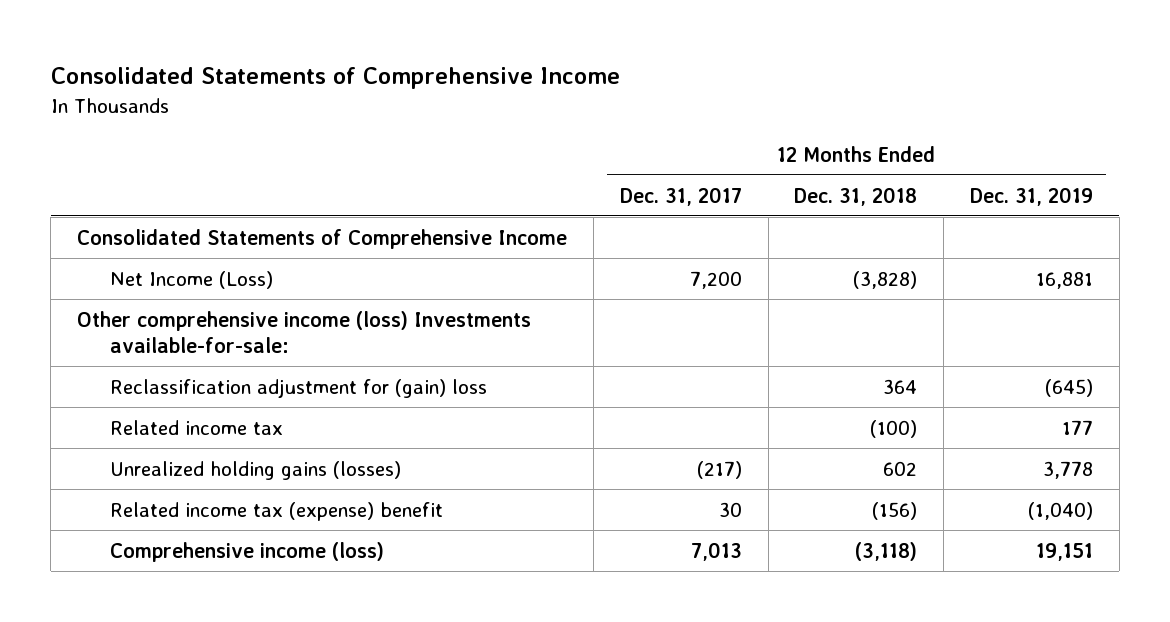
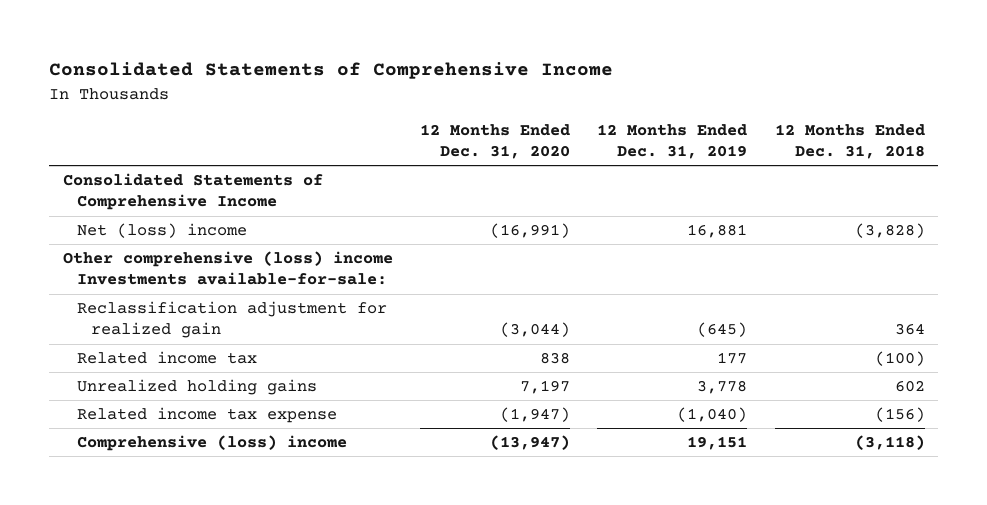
- | 12 Months Ended Dec. 31, 2017 | 12 Months Ended Dec. 31, 2018 | 12 Months Ended Dec. 31, 2019
+ | 12 Months Ended Dec. 31, 2020 | 12 Months Ended Dec. 31, 2019 | 12 Months Ended Dec. 31, 2018
- Net Income (Loss) | 7,200 | (3,828) | 16,881
- Other comprehensive income (loss) Investments available-for-sale:
- Reclassification adjustment for (gain) loss | | 364 | (645)
+ Net (loss) income | (16,991) | 16,881 | (3,828)
+ Other comprehensive (loss) income Investments available-for-sale:
+ Reclassification adjustment for realized gain | (3,044) | (645) | 364
- Unrealized holding gains (losses) | (217) | 602 | 3,778
- Related income tax (expense) benefit | 30 | (156) | (1,040)
- Comprehensive income (loss) | 7,013 | (3,118) | 19,151
+ Unrealized holding gains | 7,197 | 3,778 | 602
+ Related income tax expense | (1,947) | (1,040) | (156)
+ Comprehensive (loss) income | (13,947) | 19,151 | (3,118)

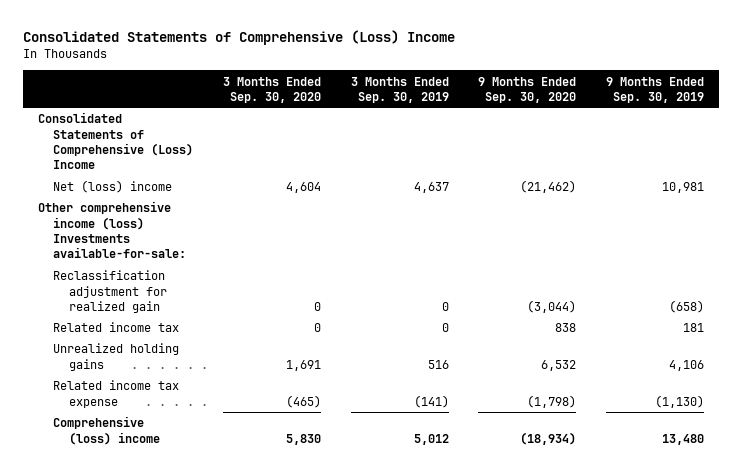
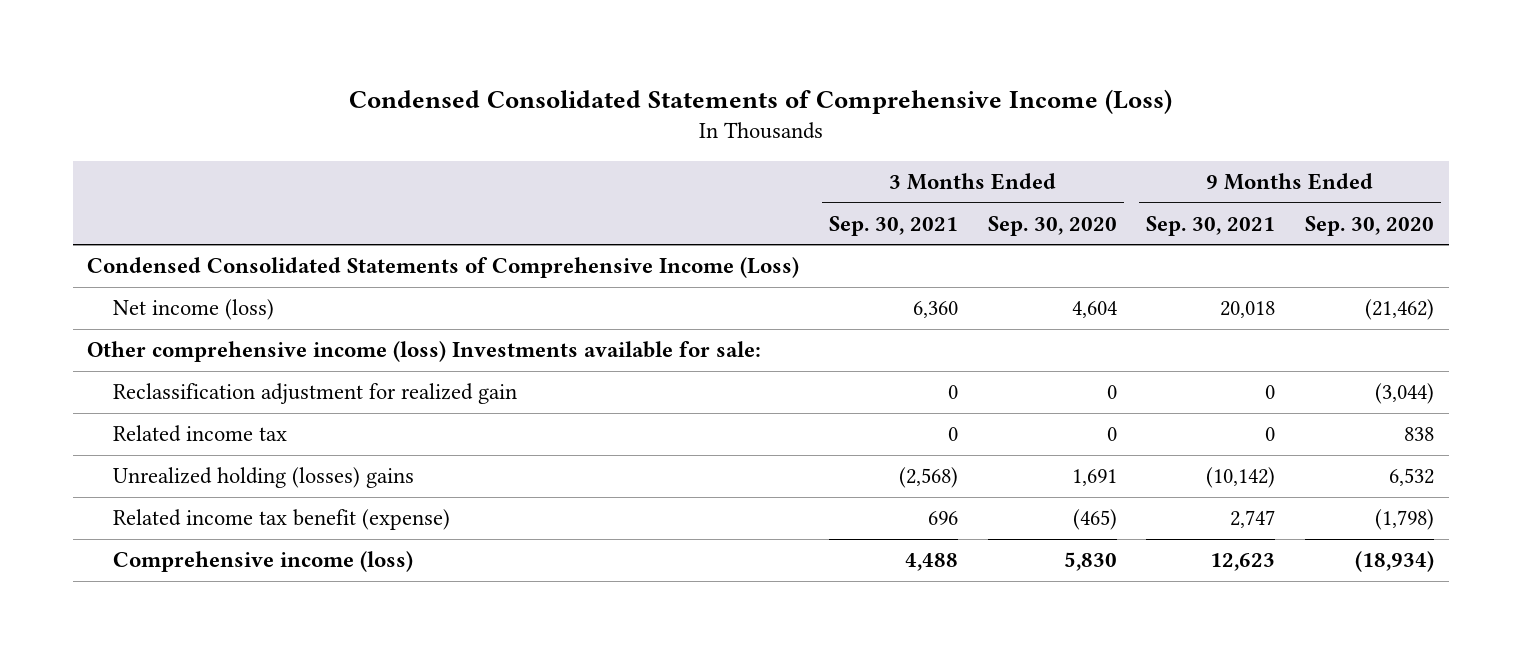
- Consolidated Statements of Comprehensive (Loss) Income
+ Condensed Consolidated Statements of Comprehensive Income (Loss)
- | 3 Months Ended Sep. 30, 2020 | 3 Months Ended Sep. 30, 2019 | 9 Months Ended Sep. 30, 2020 | 9 Months Ended Sep. 30, 2019
+ | 3 Months Ended Sep. 30, 2021 | 3 Months Ended Sep. 30, 2020 | 9 Months Ended Sep. 30, 2021 | 9 Months Ended Sep. 30, 2020
- Consolidated Statements of Comprehensive (Loss) Income
- Net (loss) income | 4,604 | 4,637 | (21,462) | 10,981
- Other comprehensive income (loss) Investments available-for-sale:
+ Condensed Consolidated Statements of Comprehensive Income (Loss)
+ Net income (loss) | 6,360 | 4,604 | 20,018 | (21,462)
+ Other comprehensive income (loss) Investments available for sale:
- Unrealized holding gains | 1,691 | 516 | 6,532 | 4,106
- Related income tax expense | (465) | (141) | (1,798) | (1,130)
- Comprehensive (loss) income | 5,830 | 5,012 | (18,934) | 13,480
+ Unrealized holding (losses) gains | (2,568) | 1,691 | (10,142) | 6,532
+ Related income tax benefit (expense) | 696 | (465) | 2,747 | (1,798)
+ Comprehensive income (loss) | 4,488 | 5,830 | 12,623 | (18,934)

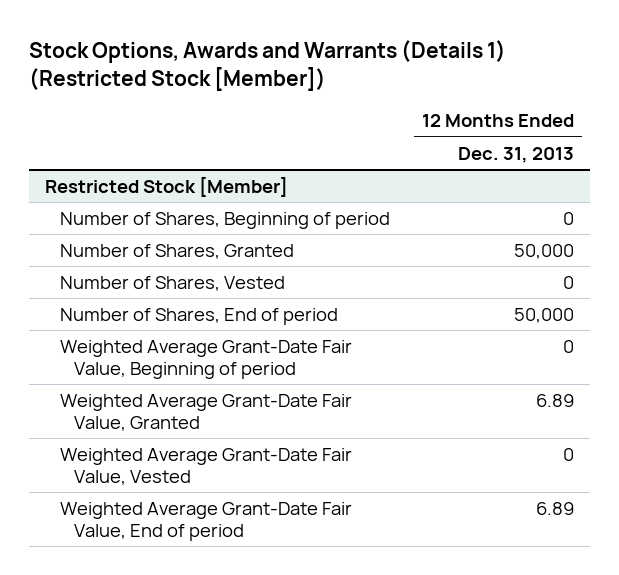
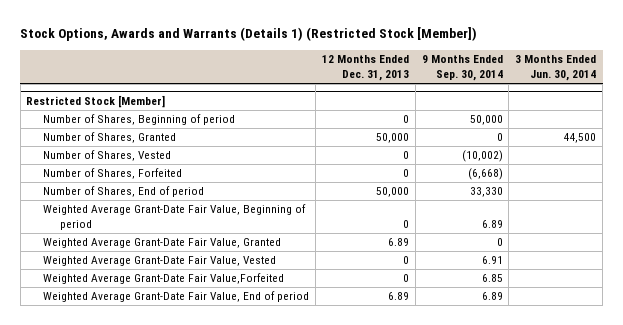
- | 12 Months Ended Dec. 31, 2013
+ | 12 Months Ended Dec. 31, 2013 | 9 Months Ended Sep. 30, 2014 | 3 Months Ended Jun. 30, 2014
@ Restricted Stock [Member]
+ Number of Shares, Forfeited | 0 | (6,668) |
+ Weighted Average Grant-Date Fair Value,Forfeited | 0 | 6.85 |

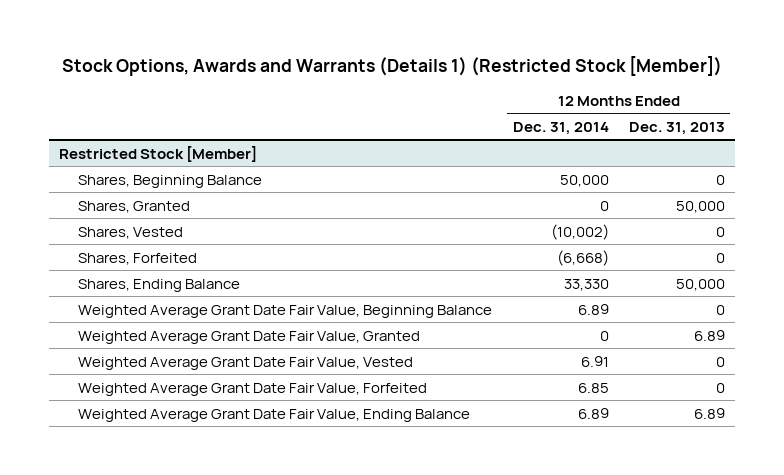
- | 12 Months Ended Dec. 31, 2013 | 9 Months Ended Sep. 30, 2014 | 3 Months Ended Jun. 30, 2014
+ | 12 Months Ended Dec. 31, 2014 | 12 Months Ended Dec. 31, 2013
@ Restricted Stock [Member]
- Number of Shares, Beginning of period | 0 | 50,000 |
- Number of Shares, Granted | 50,000 | 0 | 44,500
- Number of Shares, Vested | 0 | (10,002) |
- Number of Shares, Forfeited | 0 | (6,668) |
- Number of Shares, End of period | 50,000 | 33,330 |
- Weighted Average Grant-Date Fair Value, Beginning of period | 0 | 6.89 |
- Weighted Average Grant-Date Fair Value, Granted | 6.89 | 0 |
- Weighted Average Grant-Date Fair Value, Vested | 0 | 6.91 |
- Weighted Average Grant-Date Fair Value,Forfeited | 0 | 6.85 |
- Weighted Average Grant-Date Fair Value, End of period | 6.89 | 6.89 |
+ Shares, Beginning Balance | 50,000 | 0
+ Shares, Granted | 0 | 50,000
+ Shares, Vested | (10,002) | 0
+ Shares, Forfeited | (6,668) | 0
+ Shares, Ending Balance | 33,330 | 50,000
+ Weighted Average Grant Date Fair Value, Beginning Balance | 6.89 | 0
+ Weighted Average Grant Date Fair Value, Granted | 0 | 6.89
+ Weighted Average Grant Date Fair Value, Vested | 6.91 | 0
+ Weighted Average Grant Date Fair Value, Forfeited | 6.85 | 0
+ Weighted Average Grant Date Fair Value, Ending Balance | 6.89 | 6.89

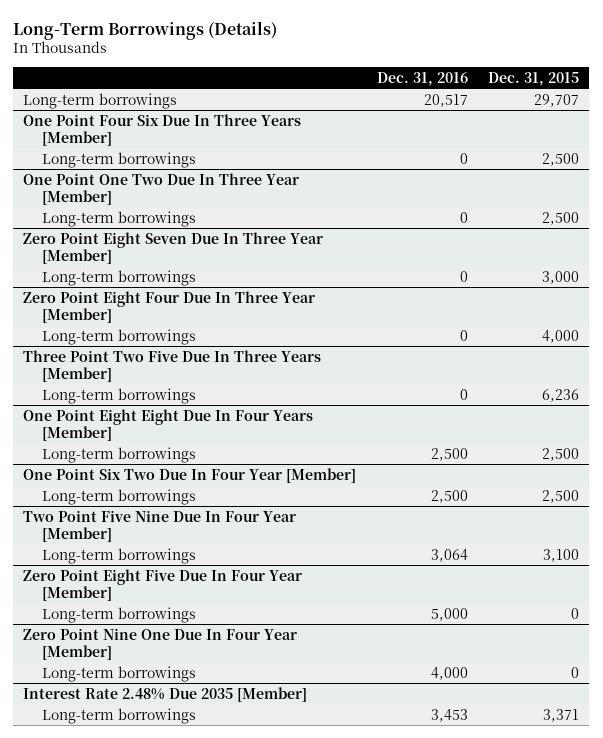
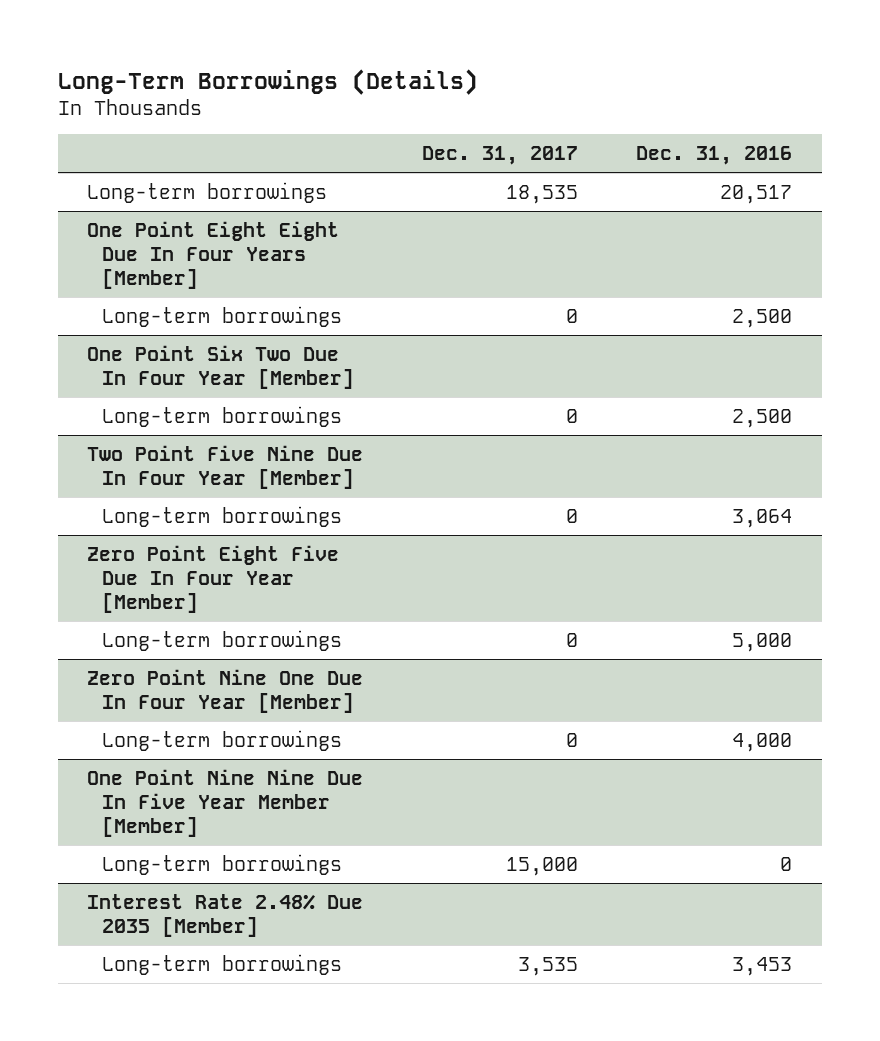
- | Dec. 31, 2016 | Dec. 31, 2015
+ | Dec. 31, 2017 | Dec. 31, 2016
- One Point Four Six Due In Three Years [Member]
- Long-term borrowings | 0 | 2,500
- One Point One Two Due In Three Year [Member]
- Long-term borrowings | 0 | 2,500
- Zero Point Eight Seven Due In Three Year [Member]
- Long-term borrowings | 0 | 3,000
- Zero Point Eight Four Due In Three Year [Member]
- Long-term borrowings | 0 | 4,000
- Three Point Two Five Due In Three Years [Member]
- Long-term borrowings | 0 | 6,236
+ One Point Nine Nine Due In Five Year Member [Member]
+ Long-term borrowings | 15,000 | 0

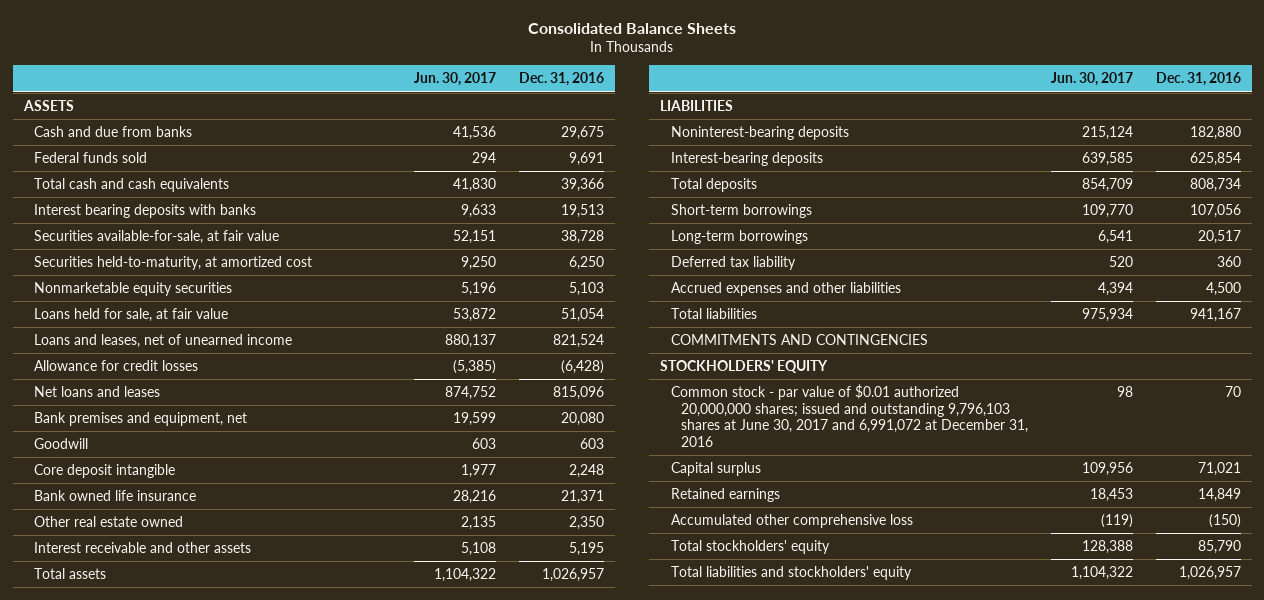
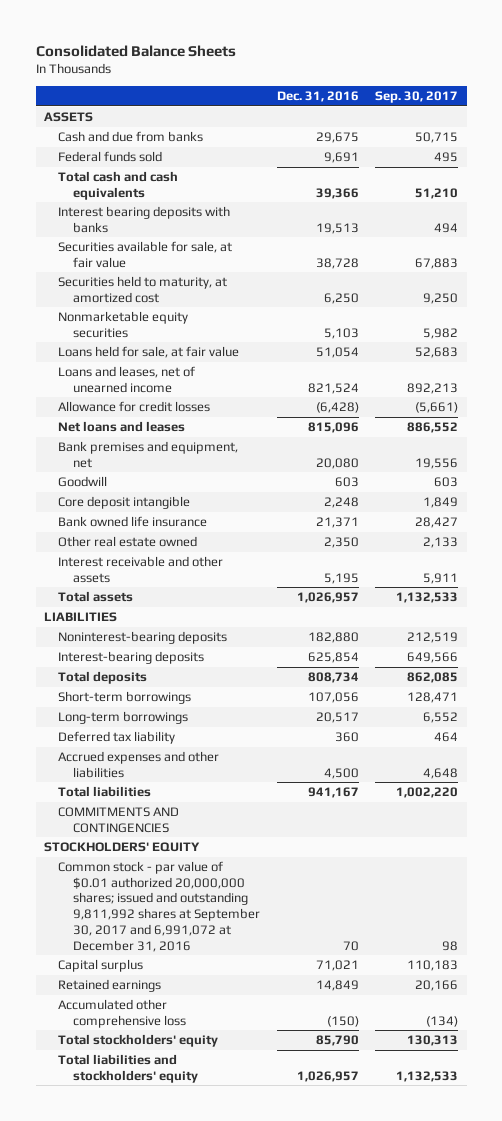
- | Jun. 30, 2017 | Dec. 31, 2016
+ | Dec. 31, 2016 | Sep. 30, 2017
- Securities available-for-sale, at fair value | 52,151 | 38,728
- Securities held-to-maturity, at amortized cost | 9,250 | 6,250
+ Securities available for sale, at fair value | 38,728 | 67,883
+ Securities held to maturity, at amortized cost | 6,250 | 9,250
- Common stock - par value of $0.01 authorized 20,000,000 shares; issued and outstanding 9,796,103 shares at June 30, 2017 and 6,991,072 at December 31, 2016 | 98 | 70
+ Common stock - par value of $0.01 authorized 20,000,000 shares; issued and outstanding 9,811,992 shares at September 30, 2017 and 6,991,072 at December 31, 2016 | 70 | 98

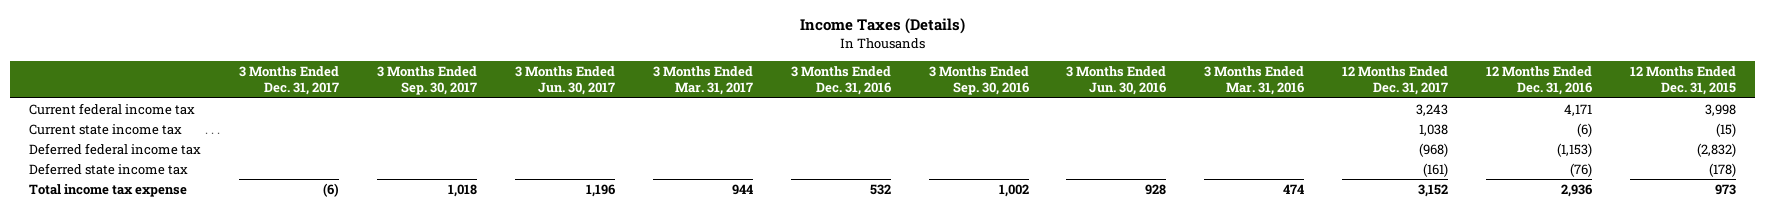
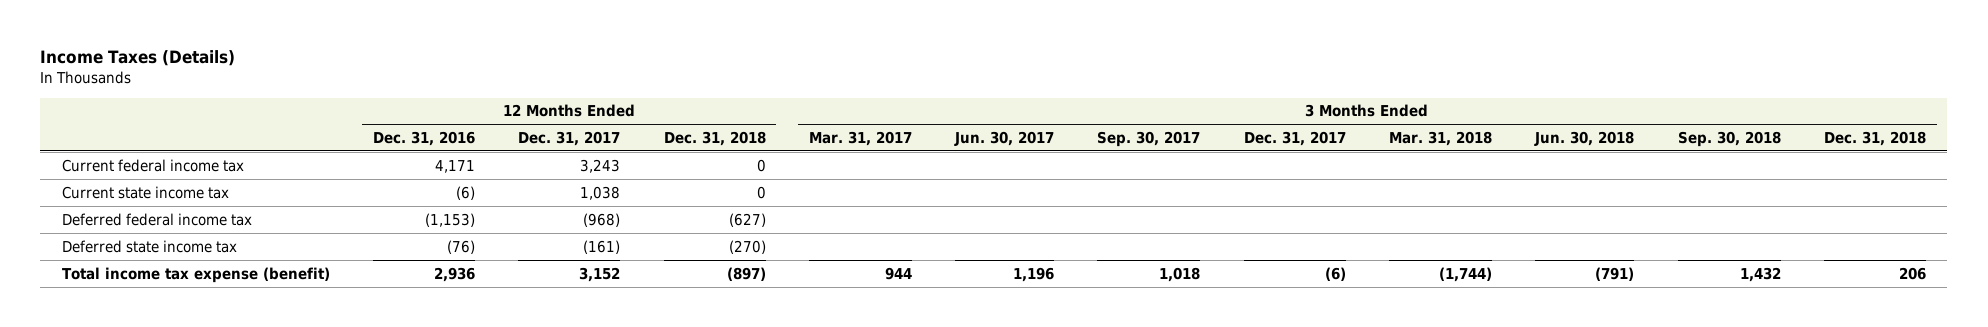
- | 3 Months Ended Dec. 31, 2017 | 3 Months Ended Sep. 30, 2017 | 3 Months Ended Jun. 30, 2017 | 3 Months Ended Mar. 31, 2017 | 3 Months Ended Dec. 31, 2016 | 3 Months Ended Sep. 30, 2016 | 3 Months Ended Jun. 30, 2016 | 3 Months Ended Mar. 31, 2016 | 12 Months Ended Dec. 31, 2017 | 12 Months Ended Dec. 31, 2016 | 12 Months Ended Dec. 31, 2015
+ | 12 Months Ended Dec. 31, 2016 | 12 Months Ended Dec. 31, 2017 | 12 Months Ended Dec. 31, 2018 | 3 Months Ended Mar. 31, 2017 | 3 Months Ended Jun. 30, 2017 | 3 Months Ended Sep. 30, 2017 | 3 Months Ended Dec. 31, 2017 | 3 Months Ended Mar. 31, 2018 | 3 Months Ended Jun. 30, 2018 | 3 Months Ended Sep. 30, 2018 | 3 Months Ended Dec. 31, 2018
- Total income tax expense | (6) | 1,018 | 1,196 | 944 | 532 | 1,002 | 928 | 474 | 3,152 | 2,936 | 973
+ Total income tax expense (benefit) | 2,936 | 3,152 | (897) | 944 | 1,196 | 1,018 | (6) | (1,744) | (791) | 1,432 | 206

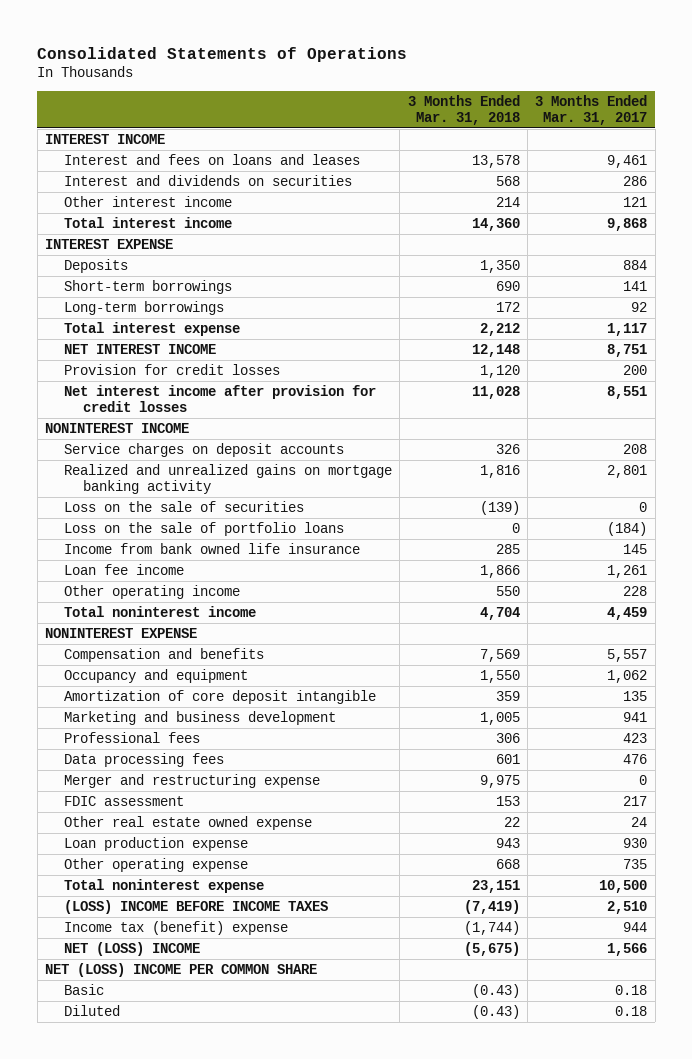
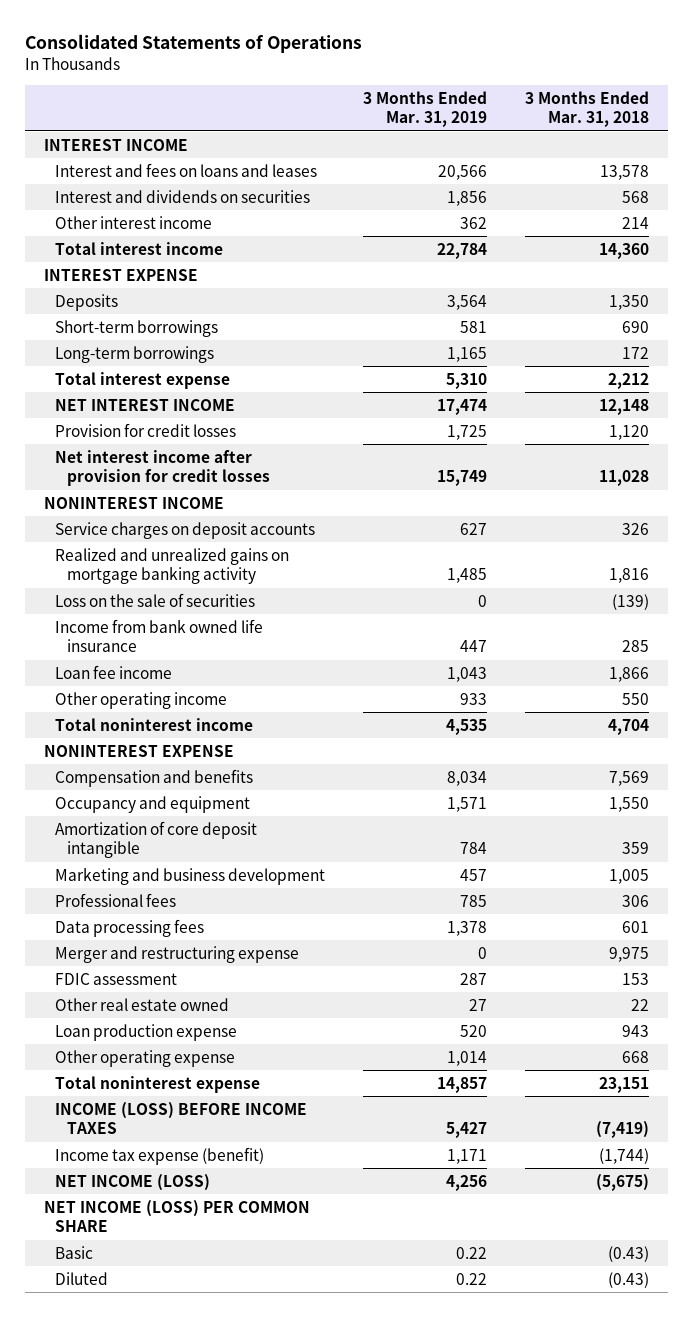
- | 3 Months Ended Mar. 31, 2018 | 3 Months Ended Mar. 31, 2017
+ | 3 Months Ended Mar. 31, 2019 | 3 Months Ended Mar. 31, 2018
- Loss on the sale of portfolio loans | 0 | (184)
- Other real estate owned expense | 22 | 24
+ Other real estate owned | 27 | 22
- (LOSS) INCOME BEFORE INCOME TAXES | (7,419) | 2,510
- Income tax (benefit) expense | (1,744) | 944
- NET (LOSS) INCOME | (5,675) | 1,566
- NET (LOSS) INCOME PER COMMON SHARE
+ INCOME (LOSS) BEFORE INCOME TAXES | 5,427 | (7,419)
+ Income tax expense (benefit) | 1,171 | (1,744)
+ NET INCOME (LOSS) | 4,256 | (5,675)
+ NET INCOME (LOSS) PER COMMON SHARE

